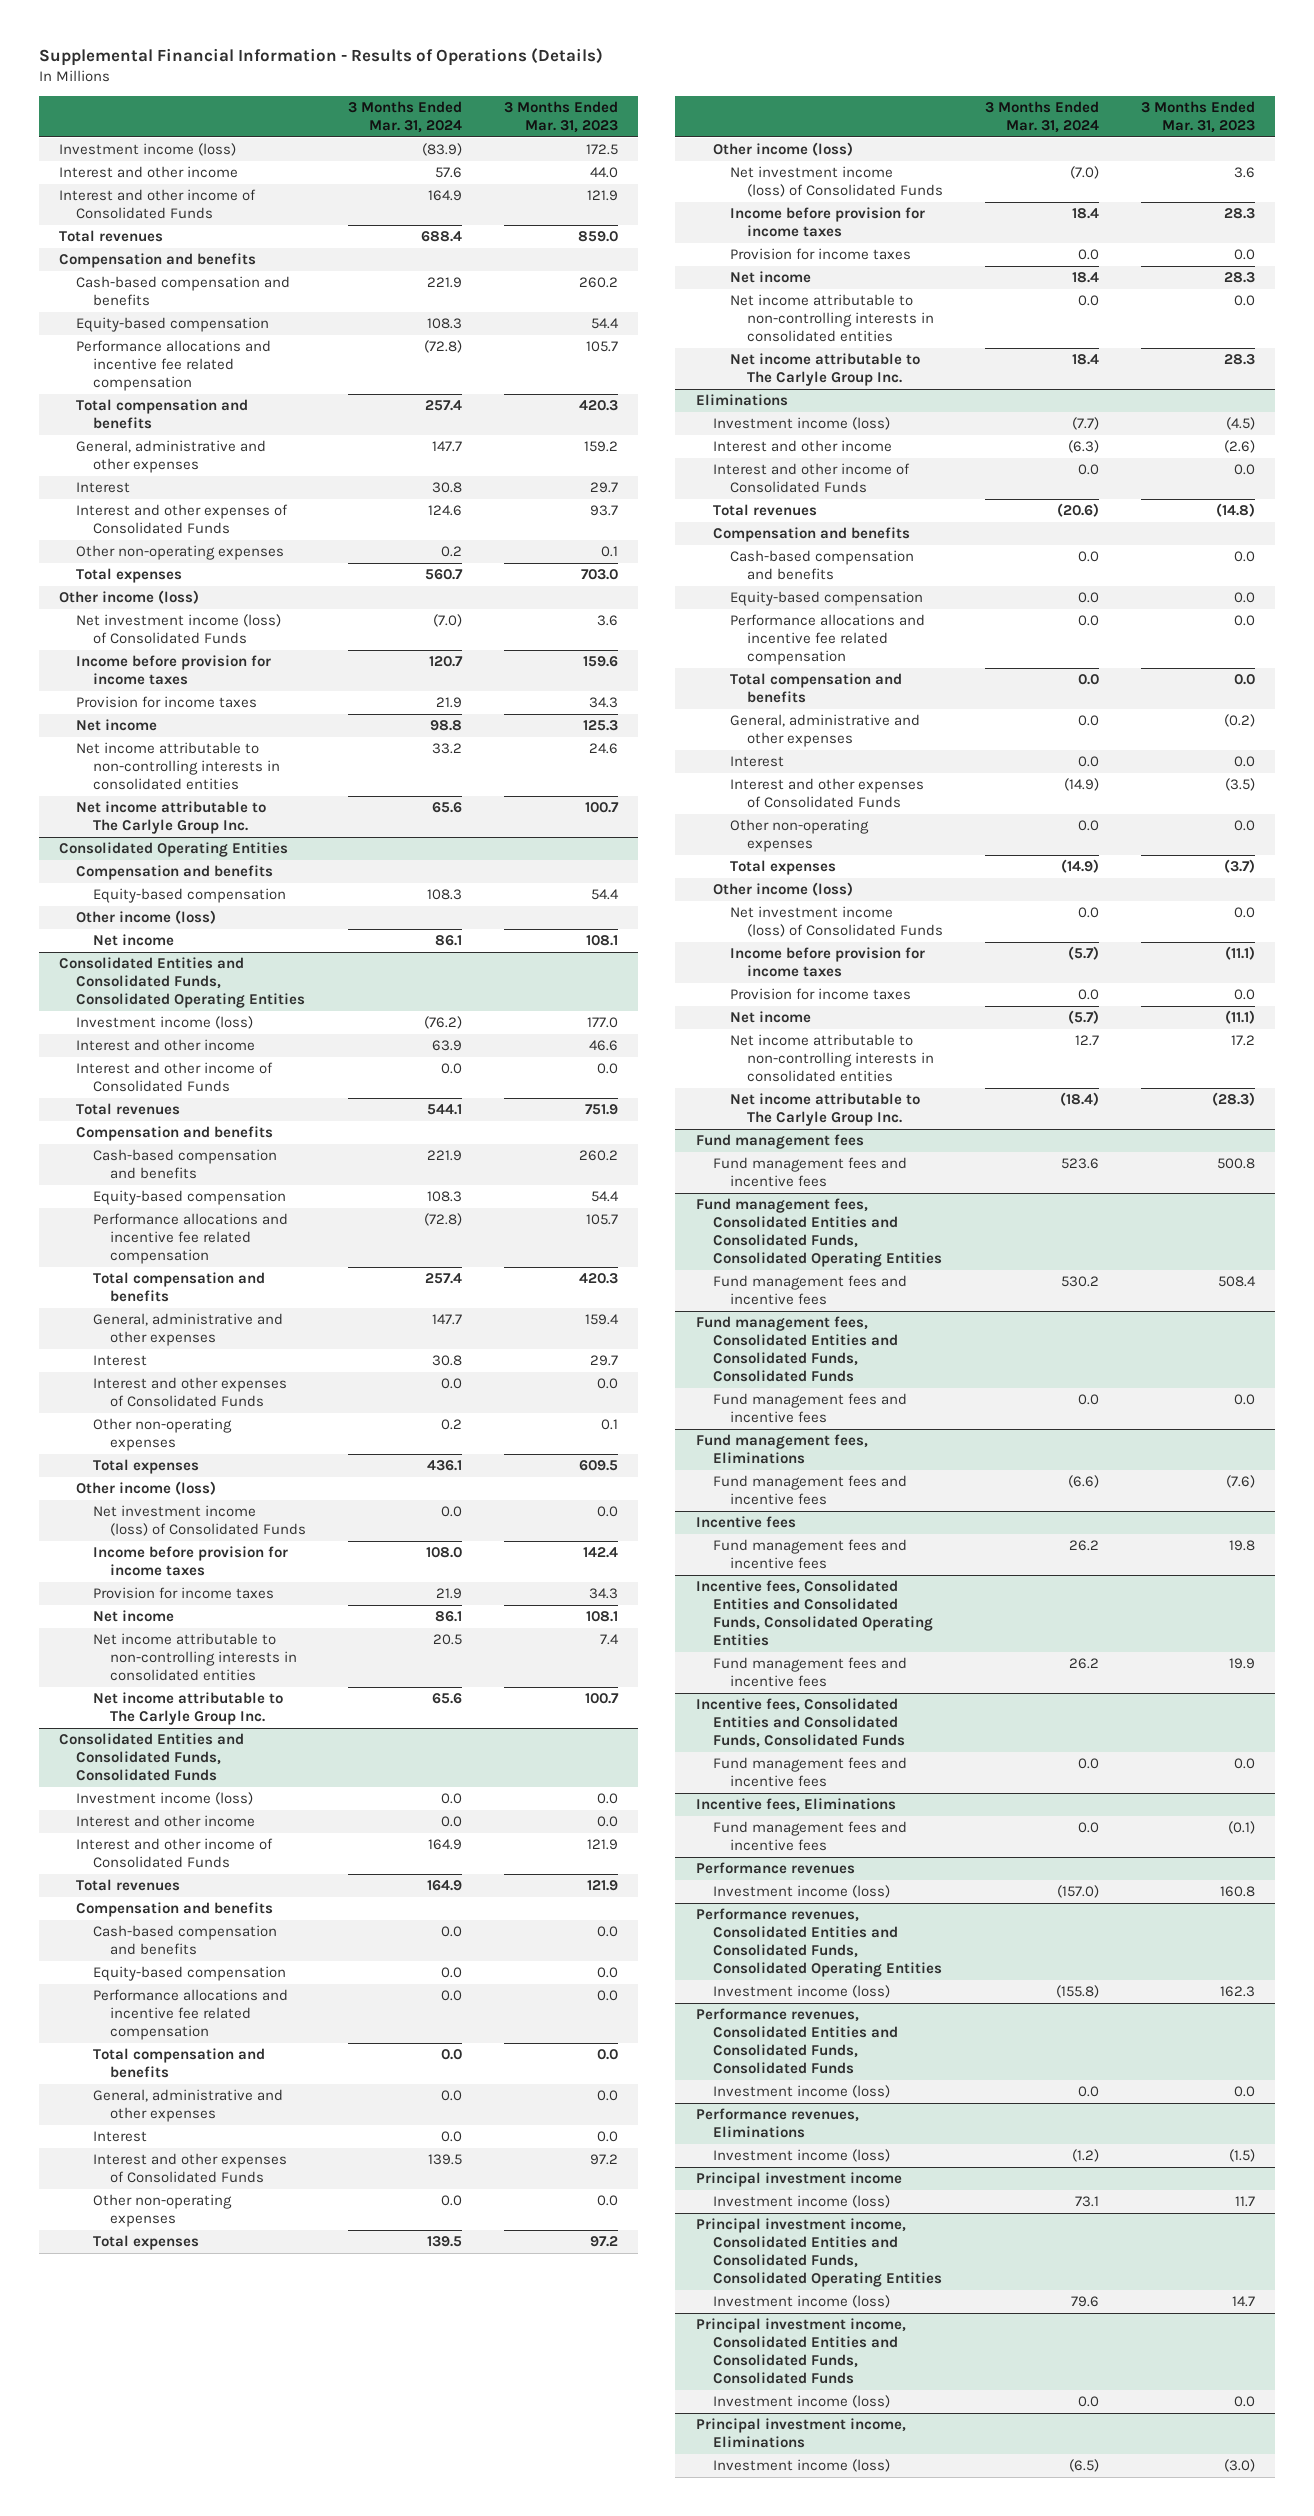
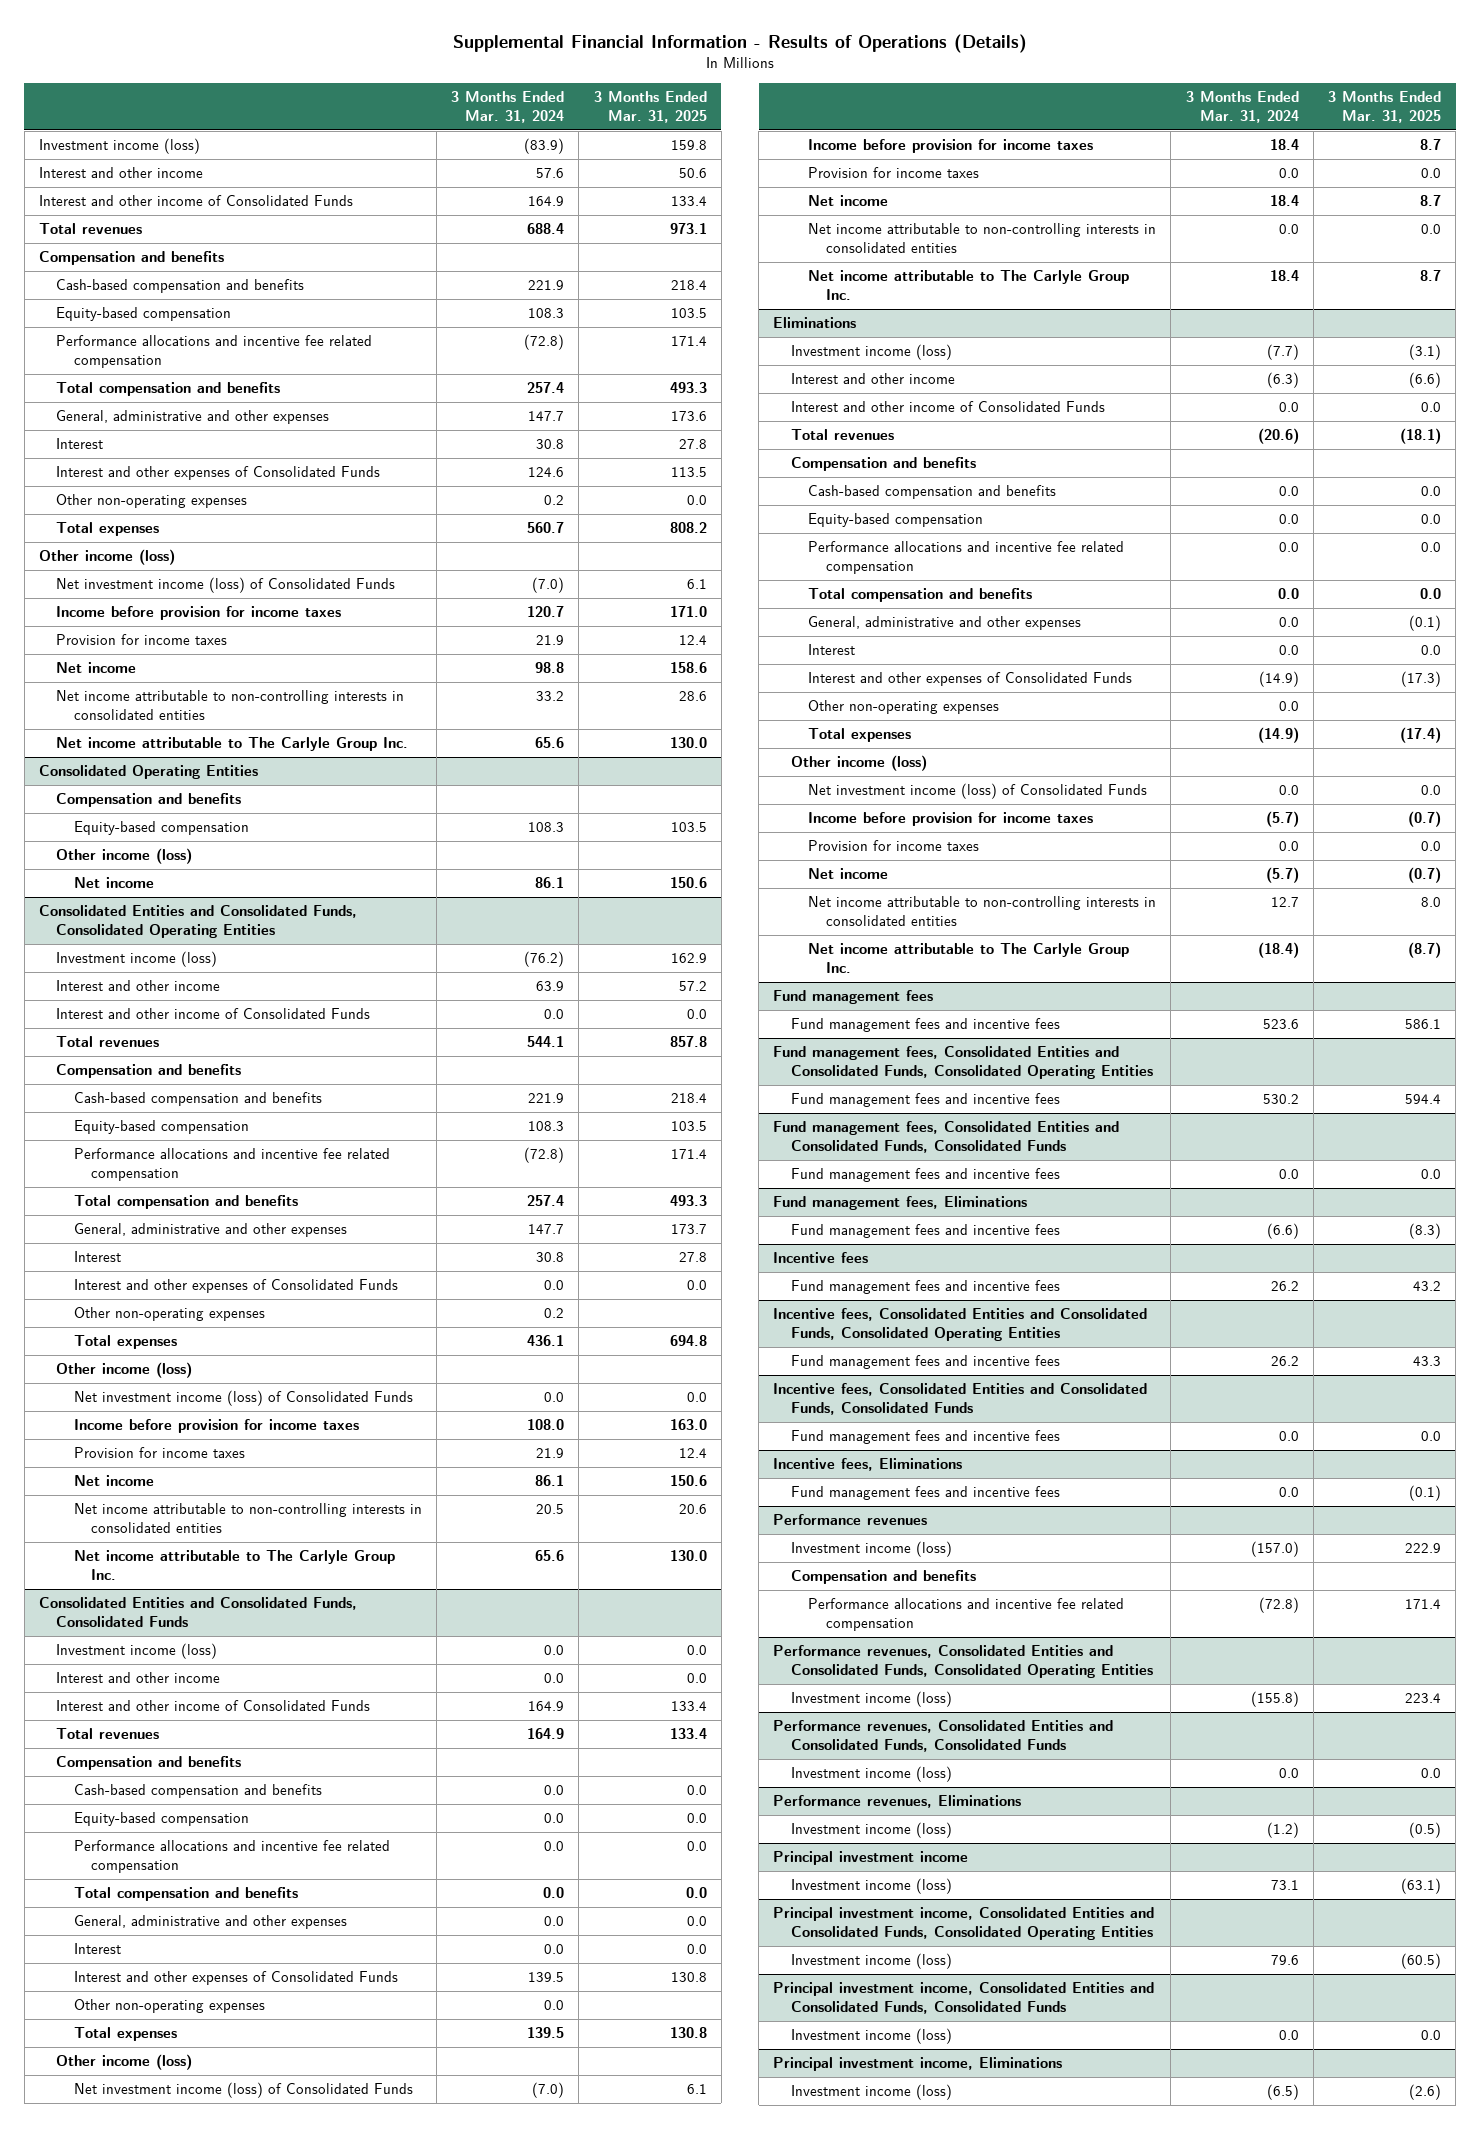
- | 3 Months Ended Mar. 31, 2024 | 3 Months Ended Mar. 31, 2023
+ | 3 Months Ended Mar. 31, 2024 | 3 Months Ended Mar. 31, 2025
@ Performance revenues
+ Compensation and benefits
+ Performance allocations and incentive fee related compensation | (72.8) | 171.4

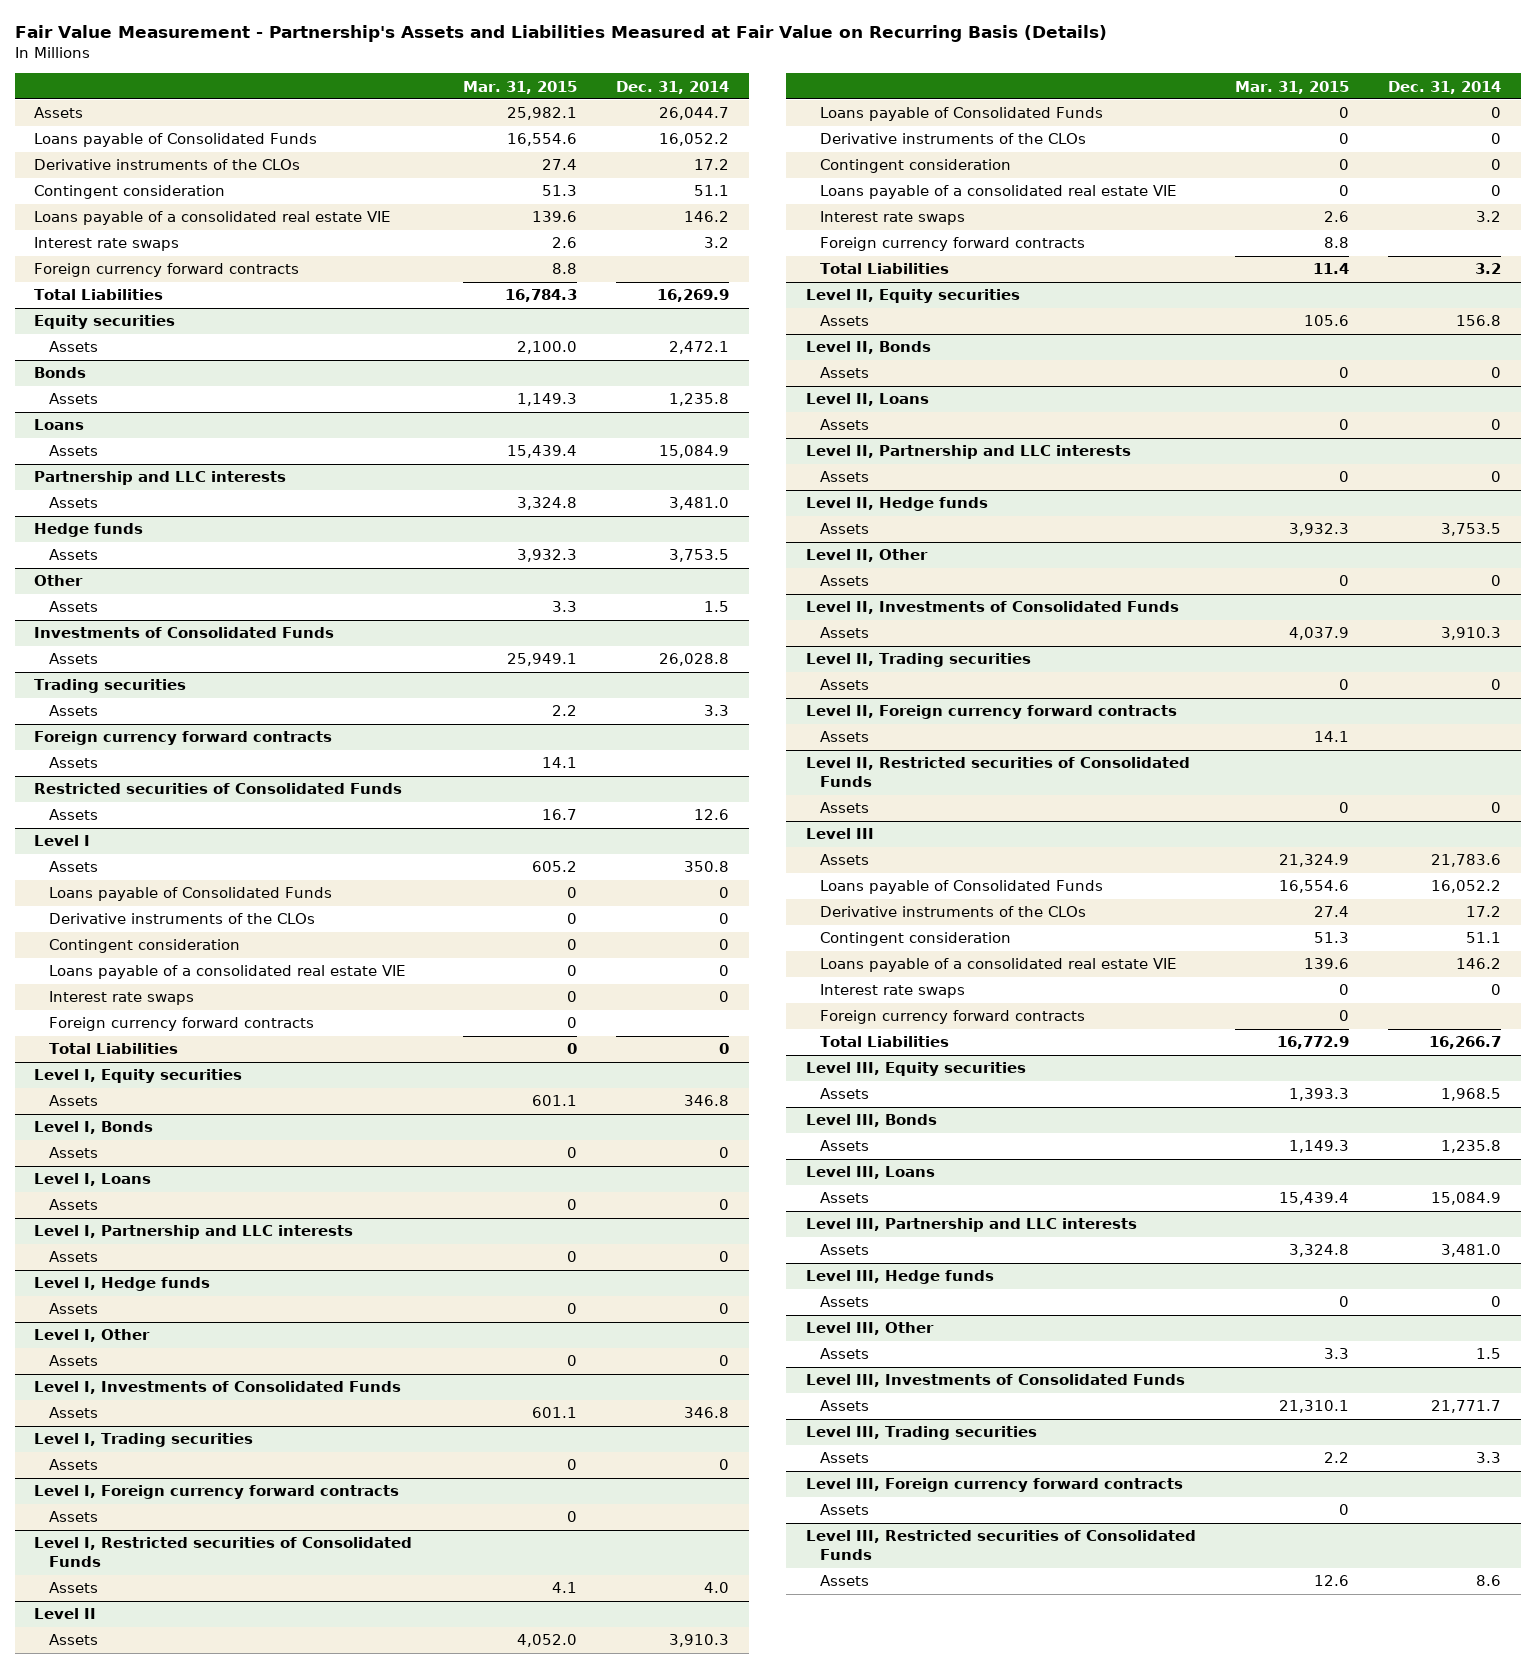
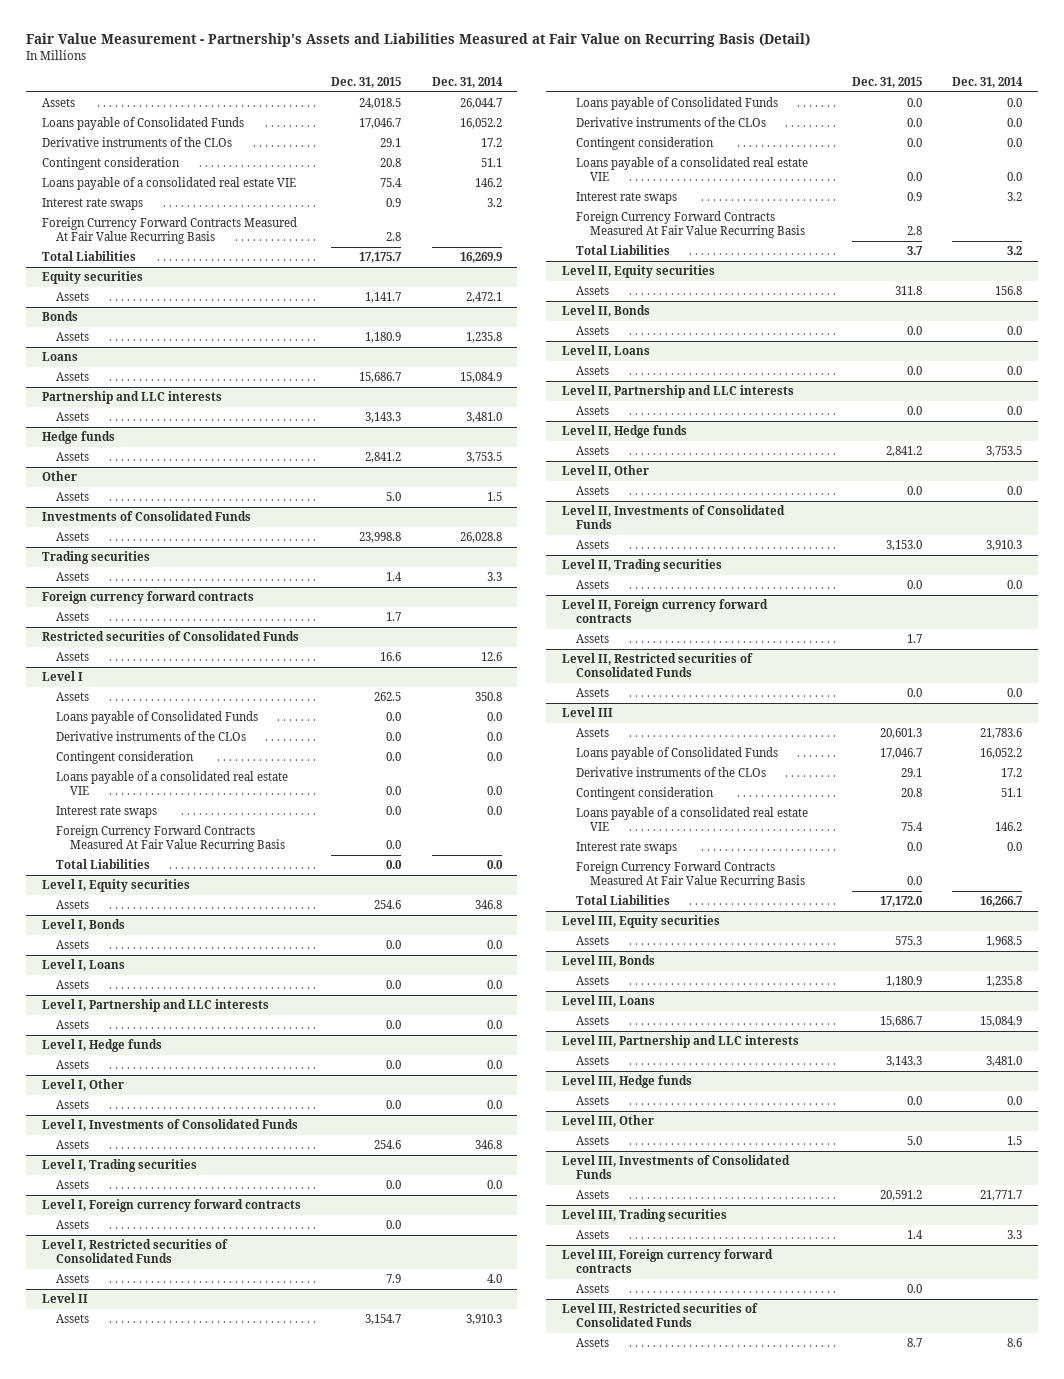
- Fair Value Measurement - Partnership's Assets and Liabilities Measured at Fair Value on Recurring Basis (Details)
+ Fair Value Measurement - Partnership's Assets and Liabilities Measured at Fair Value on Recurring Basis (Detail)
- | Mar. 31, 2015 | Dec. 31, 2014
+ | Dec. 31, 2015 | Dec. 31, 2014
- Foreign currency forward contracts | 8.8 |
+ Foreign Currency Forward Contracts Measured At Fair Value Recurring Basis | 2.8 |
@ Level I
- Loans payable of Consolidated Funds | 0 | 0
- Derivative instruments of the CLOs | 0 | 0
- Contingent consideration | 0 | 0
- Loans payable of a consolidated real estate VIE | 0 | 0
- Interest rate swaps | 0 | 0
- Foreign currency forward contracts | 0 |
- Total Liabilities | 0 | 0
+ Loans payable of Consolidated Funds | 0.0 | 0.0
+ Derivative instruments of the CLOs | 0.0 | 0.0
+ Contingent consideration | 0.0 | 0.0
+ Loans payable of a consolidated real estate VIE | 0.0 | 0.0
+ Interest rate swaps | 0.0 | 0.0
+ Foreign Currency Forward Contracts Measured At Fair Value Recurring Basis | 0.0 |
+ Total Liabilities | 0.0 | 0.0
@ Level I, Bonds
- Assets | 0 | 0
+ Assets | 0.0 | 0.0
@ Level I, Loans
- Assets | 0 | 0
+ Assets | 0.0 | 0.0
@ Level I, Partnership and LLC interests
- Assets | 0 | 0
+ Assets | 0.0 | 0.0
@ Level I, Hedge funds
- Assets | 0 | 0
+ Assets | 0.0 | 0.0
@ Level I, Other
- Assets | 0 | 0
+ Assets | 0.0 | 0.0
@ Level I, Trading securities
- Assets | 0 | 0
+ Assets | 0.0 | 0.0
@ Level II
- Loans payable of Consolidated Funds | 0 | 0
- Derivative instruments of the CLOs | 0 | 0
- Contingent consideration | 0 | 0
- Loans payable of a consolidated real estate VIE | 0 | 0
+ Loans payable of Consolidated Funds | 0.0 | 0.0
+ Derivative instruments of the CLOs | 0.0 | 0.0
+ Contingent consideration | 0.0 | 0.0
+ Loans payable of a consolidated real estate VIE | 0.0 | 0.0
- Foreign currency forward contracts | 8.8 |
+ Foreign Currency Forward Contracts Measured At Fair Value Recurring Basis | 2.8 |
@ Level II, Bonds
- Assets | 0 | 0
+ Assets | 0.0 | 0.0
@ Level II, Loans
- Assets | 0 | 0
+ Assets | 0.0 | 0.0
@ Level II, Partnership and LLC interests
- Assets | 0 | 0
+ Assets | 0.0 | 0.0
@ Level II, Other
- Assets | 0 | 0
+ Assets | 0.0 | 0.0
@ Level II, Trading securities
- Assets | 0 | 0
+ Assets | 0.0 | 0.0
@ Level II, Restricted securities of Consolidated Funds
- Assets | 0 | 0
+ Assets | 0.0 | 0.0
@ Level III
- Interest rate swaps | 0 | 0
- Foreign currency forward contracts | 0 |
+ Interest rate swaps | 0.0 | 0.0
+ Foreign Currency Forward Contracts Measured At Fair Value Recurring Basis | 0.0 |
@ Level III, Hedge funds
- Assets | 0 | 0
+ Assets | 0.0 | 0.0

